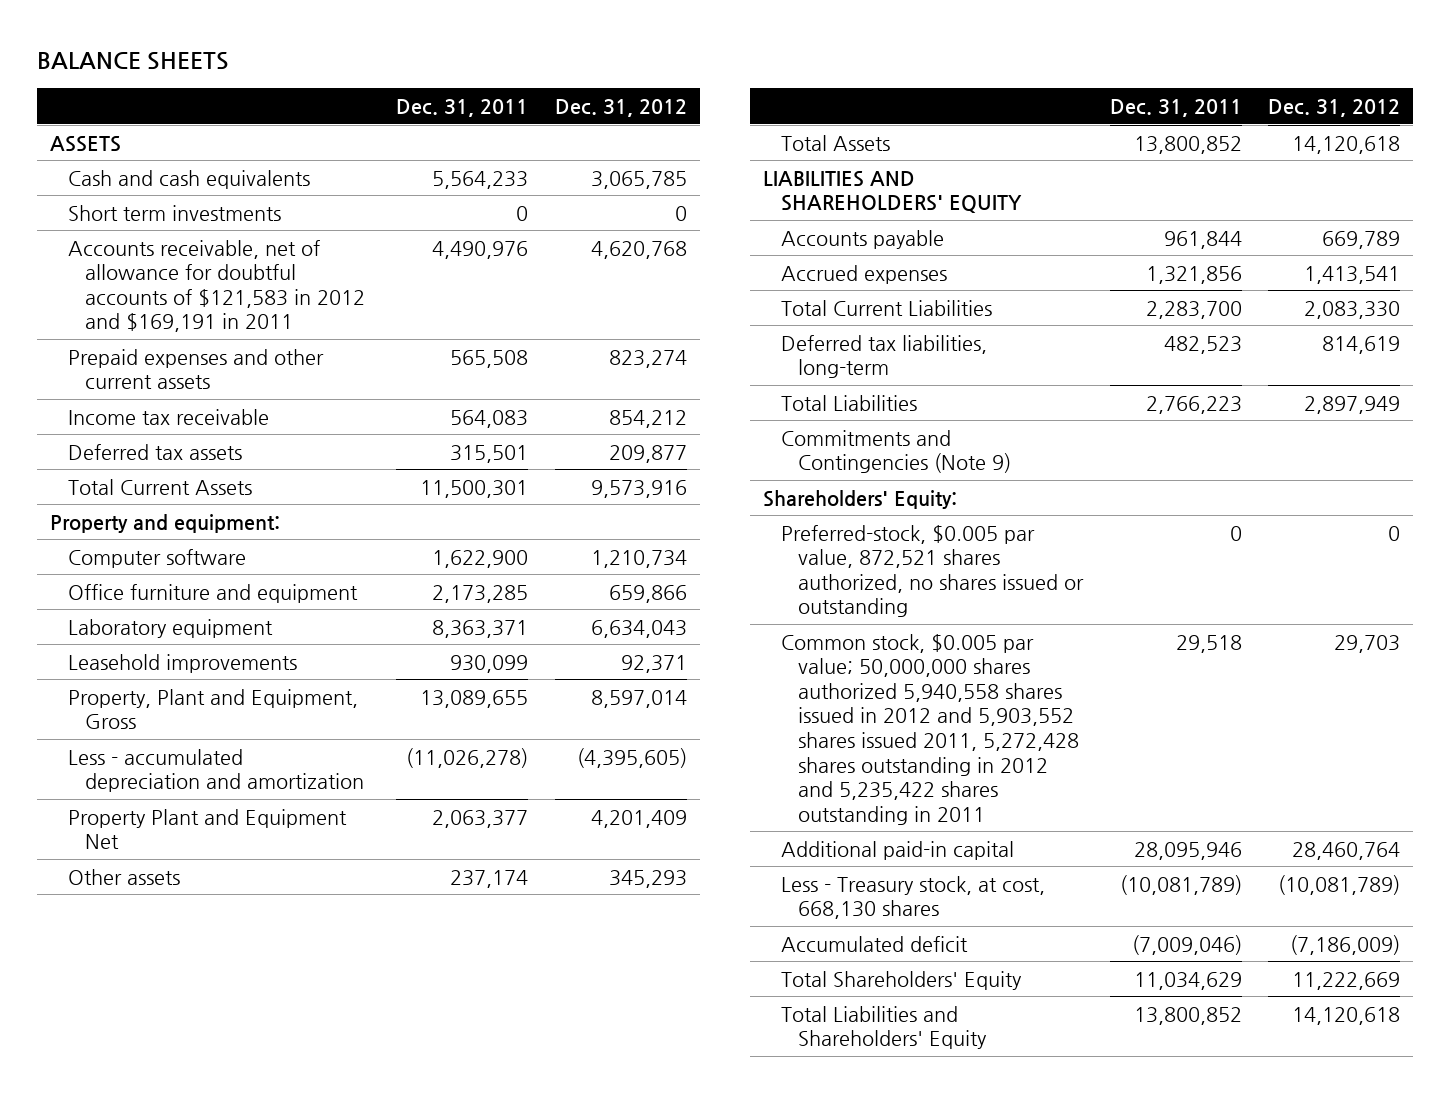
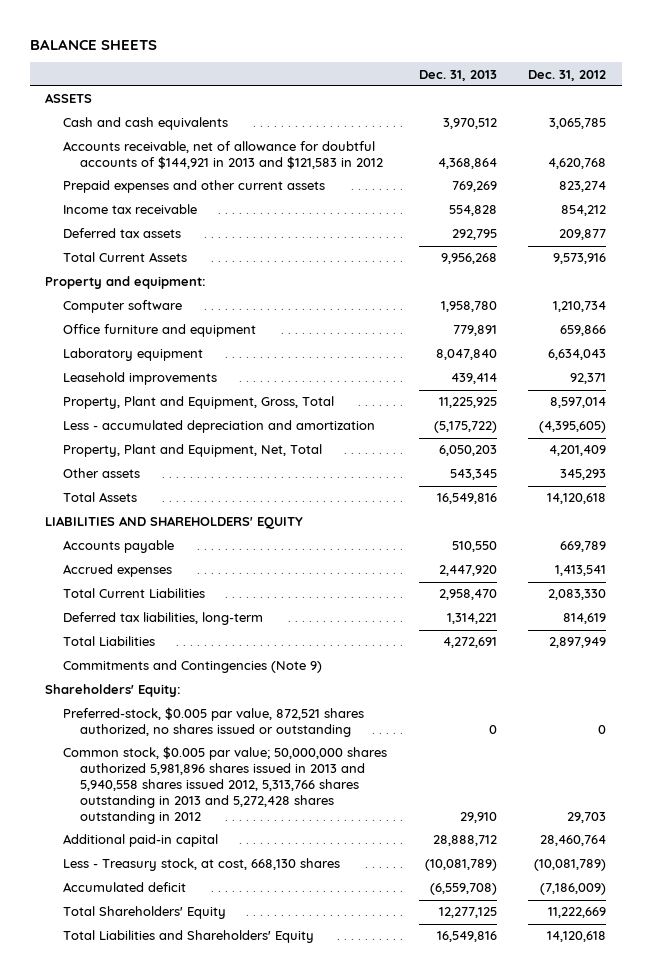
- | Dec. 31, 2011 | Dec. 31, 2012
+ | Dec. 31, 2013 | Dec. 31, 2012
- Short term investments | 0 | 0
- Accounts receivable, net of allowance for doubtful accounts of $121,583 in 2012 and $169,191 in 2011 | 4,490,976 | 4,620,768
+ Accounts receivable, net of allowance for doubtful accounts of $144,921 in 2013 and $121,583 in 2012 | 4,368,864 | 4,620,768
- Property, Plant and Equipment, Gross | 13,089,655 | 8,597,014
+ Property, Plant and Equipment, Gross, Total | 11,225,925 | 8,597,014
- Property Plant and Equipment Net | 2,063,377 | 4,201,409
+ Property, Plant and Equipment, Net, Total | 6,050,203 | 4,201,409
- Common stock, $0.005 par value; 50,000,000 shares authorized 5,940,558 shares issued in 2012 and 5,903,552 shares issued 2011, 5,272,428 shares outstanding in 2012 and 5,235,422 shares outstanding in 2011 | 29,518 | 29,703
+ Common stock, $0.005 par value; 50,000,000 shares authorized 5,981,896 shares issued in 2013 and 5,940,558 shares issued 2012, 5,313,766 shares outstanding in 2013 and 5,272,428 shares outstanding in 2012 | 29,910 | 29,703

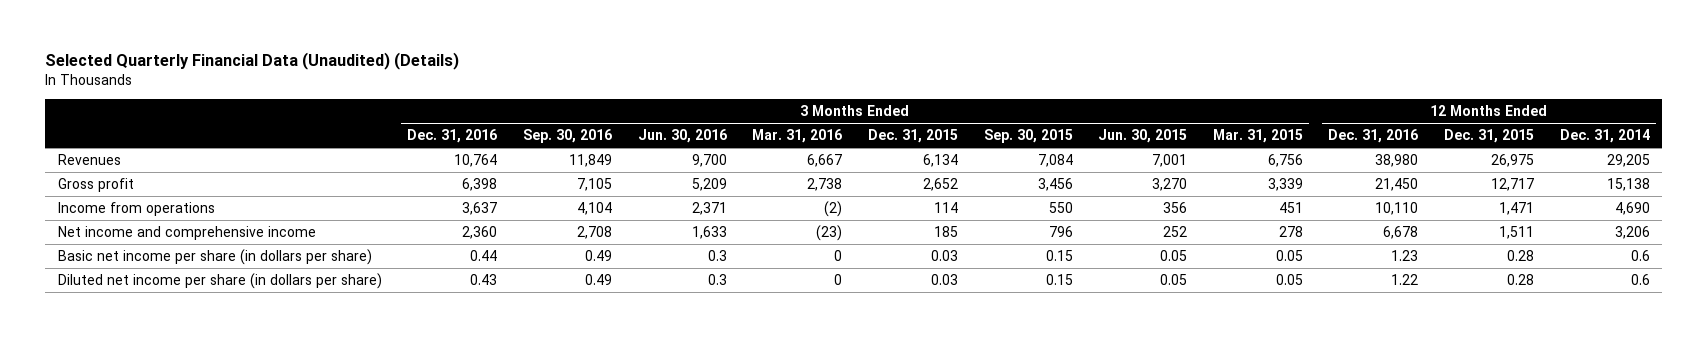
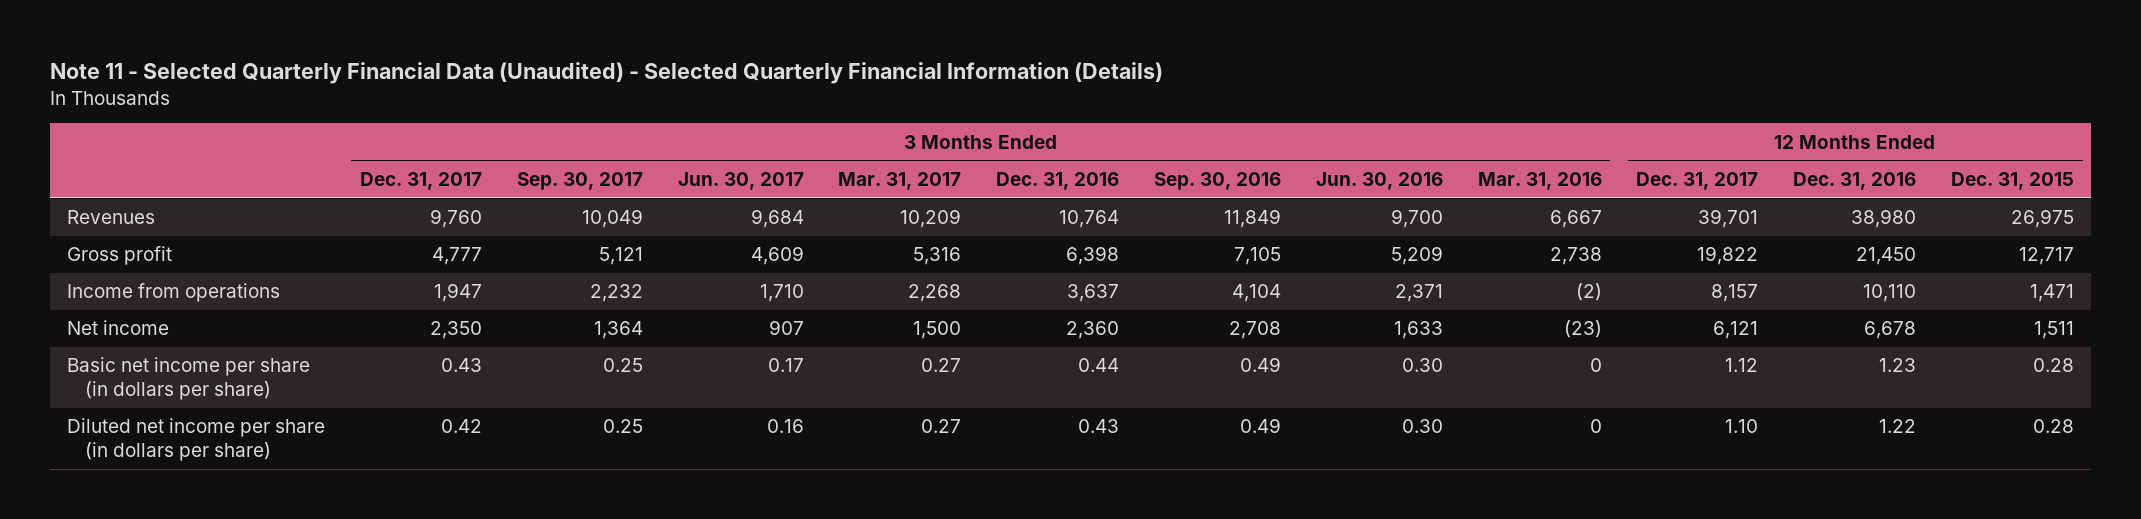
- Selected Quarterly Financial Data (Unaudited) (Details)
+ Note 11 - Selected Quarterly Financial Data (Unaudited) - Selected Quarterly Financial Information (Details)
- | 3 Months Ended Dec. 31, 2016 | 3 Months Ended Sep. 30, 2016 | 3 Months Ended Jun. 30, 2016 | 3 Months Ended Mar. 31, 2016 | 3 Months Ended Dec. 31, 2015 | 3 Months Ended Sep. 30, 2015 | 3 Months Ended Jun. 30, 2015 | 3 Months Ended Mar. 31, 2015 | 12 Months Ended Dec. 31, 2016 | 12 Months Ended Dec. 31, 2015 | 12 Months Ended Dec. 31, 2014
+ | 3 Months Ended Dec. 31, 2017 | 3 Months Ended Sep. 30, 2017 | 3 Months Ended Jun. 30, 2017 | 3 Months Ended Mar. 31, 2017 | 3 Months Ended Dec. 31, 2016 | 3 Months Ended Sep. 30, 2016 | 3 Months Ended Jun. 30, 2016 | 3 Months Ended Mar. 31, 2016 | 12 Months Ended Dec. 31, 2017 | 12 Months Ended Dec. 31, 2016 | 12 Months Ended Dec. 31, 2015
- Net income and comprehensive income | 2,360 | 2,708 | 1,633 | (23) | 185 | 796 | 252 | 278 | 6,678 | 1,511 | 3,206
- Basic net income per share (in dollars per share) | 0.44 | 0.49 | 0.3 | 0 | 0.03 | 0.15 | 0.05 | 0.05 | 1.23 | 0.28 | 0.6
- Diluted net income per share (in dollars per share) | 0.43 | 0.49 | 0.3 | 0 | 0.03 | 0.15 | 0.05 | 0.05 | 1.22 | 0.28 | 0.6
+ Net income | 2,350 | 1,364 | 907 | 1,500 | 2,360 | 2,708 | 1,633 | (23) | 6,121 | 6,678 | 1,511
+ Basic net income per share (in dollars per share) | 0.43 | 0.25 | 0.17 | 0.27 | 0.44 | 0.49 | 0.30 | 0 | 1.12 | 1.23 | 0.28
+ Diluted net income per share (in dollars per share) | 0.42 | 0.25 | 0.16 | 0.27 | 0.43 | 0.49 | 0.30 | 0 | 1.10 | 1.22 | 0.28

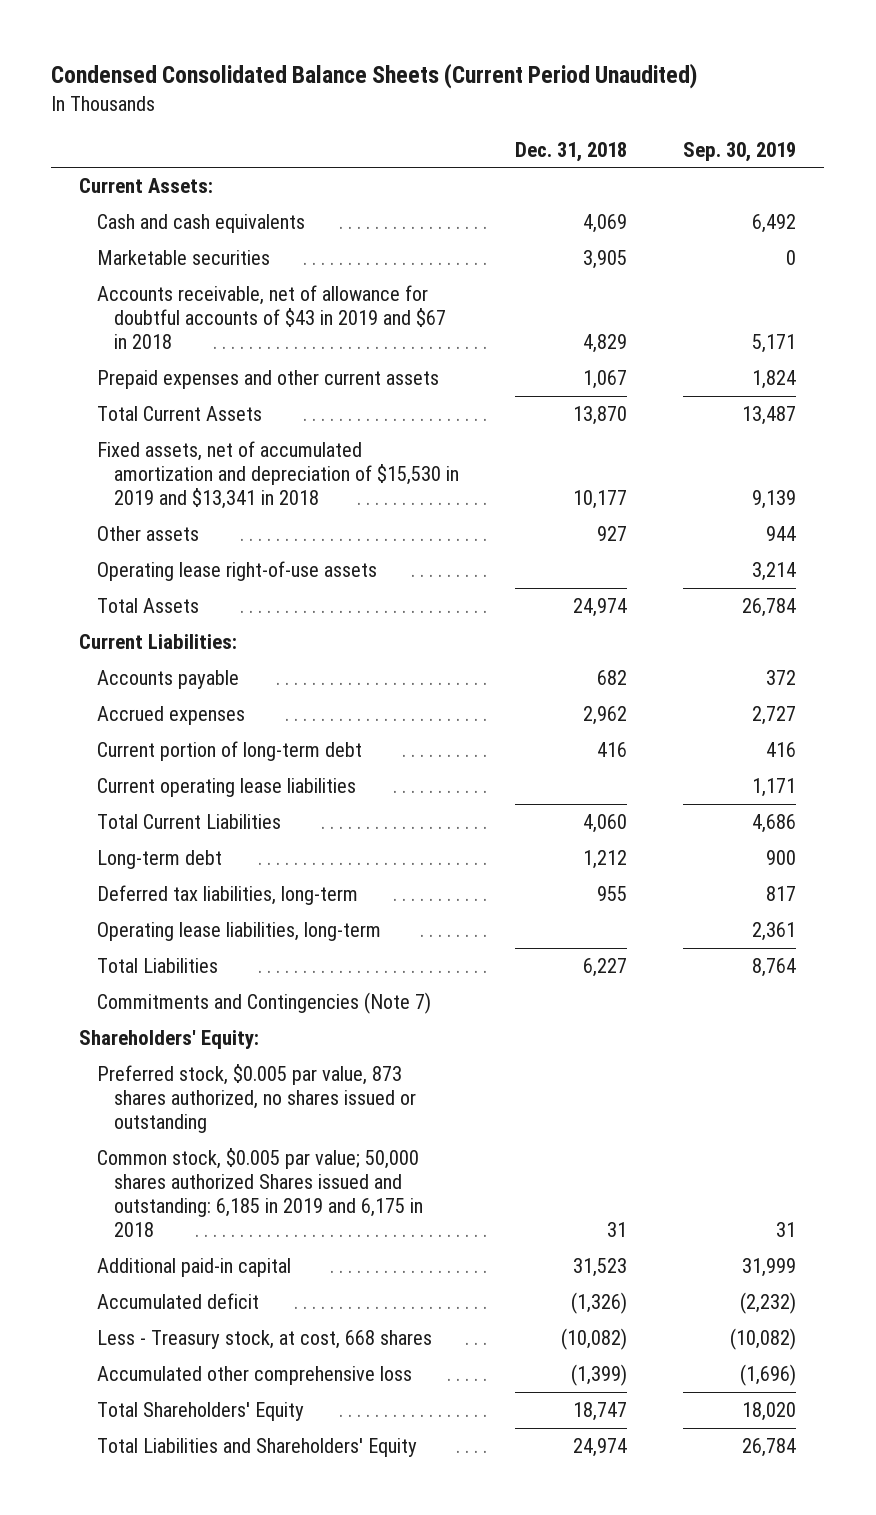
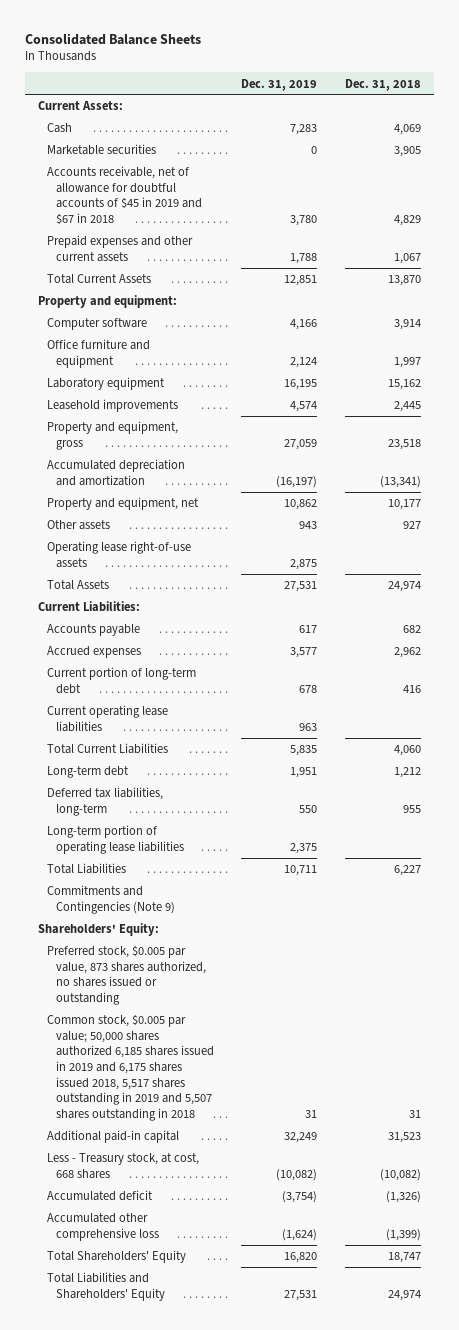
- Condensed Consolidated Balance Sheets (Current Period Unaudited)
+ Consolidated Balance Sheets
- | Dec. 31, 2018 | Sep. 30, 2019
+ | Dec. 31, 2019 | Dec. 31, 2018
- Cash and cash equivalents | 4,069 | 6,492
+ Cash | 7,283 | 4,069
- Accounts receivable, net of allowance for doubtful accounts of $43 in 2019 and $67 in 2018 | 4,829 | 5,171
+ Accounts receivable, net of allowance for doubtful accounts of $45 in 2019 and $67 in 2018 | 3,780 | 4,829
- Fixed assets, net of accumulated amortization and depreciation of $15,530 in 2019 and $13,341 in 2018 | 10,177 | 9,139
+ Property and equipment:
+ Computer software | 4,166 | 3,914
+ Office furniture and equipment | 2,124 | 1,997
+ Laboratory equipment | 16,195 | 15,162
+ Leasehold improvements | 4,574 | 2,445
+ Property and equipment, gross | 27,059 | 23,518
+ Accumulated depreciation and amortization | (16,197) | (13,341)
+ Property and equipment, net | 10,862 | 10,177
- Operating lease liabilities, long-term | | 2,361
+ Long-term portion of operating lease liabilities | 2,375 |
- Commitments and Contingencies (Note 7)
+ Commitments and Contingencies (Note 9)
- Common stock, $0.005 par value; 50,000 shares authorized Shares issued and outstanding: 6,185 in 2019 and 6,175 in 2018 | 31 | 31
+ Common stock, $0.005 par value; 50,000 shares authorized 6,185 shares issued in 2019 and 6,175 shares issued 2018, 5,517 shares outstanding in 2019 and 5,507 shares outstanding in 2018 | 31 | 31
moved down: Accumulated deficit | (3,754) | (1,326)

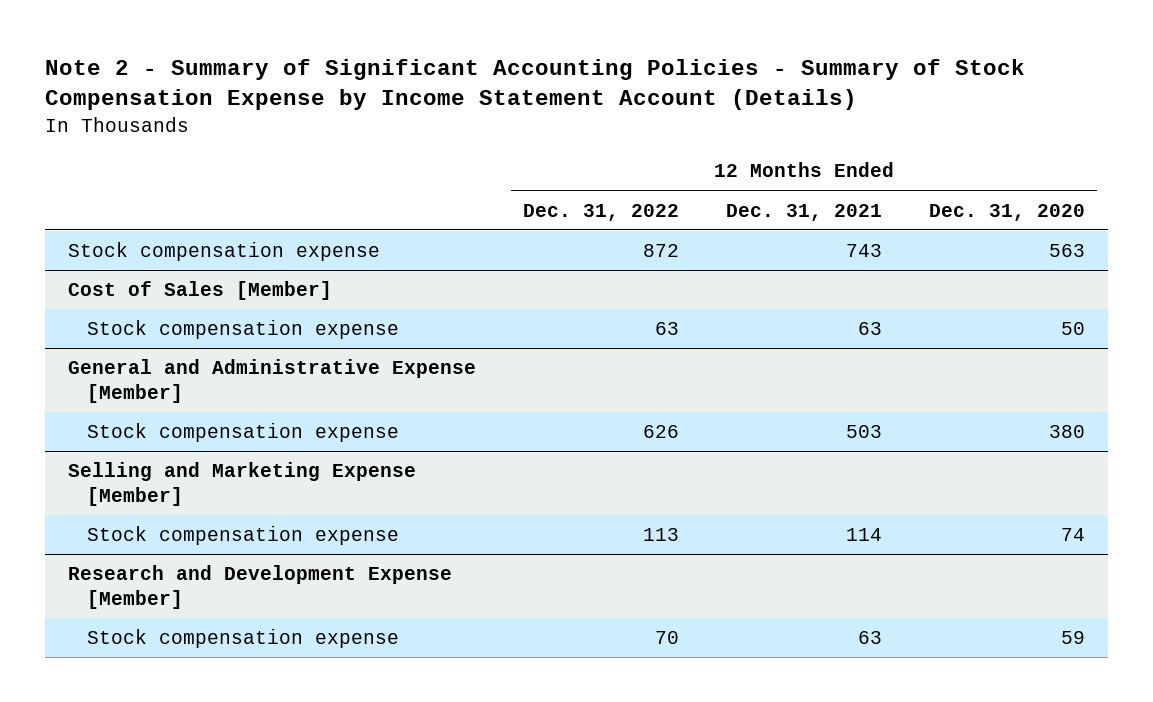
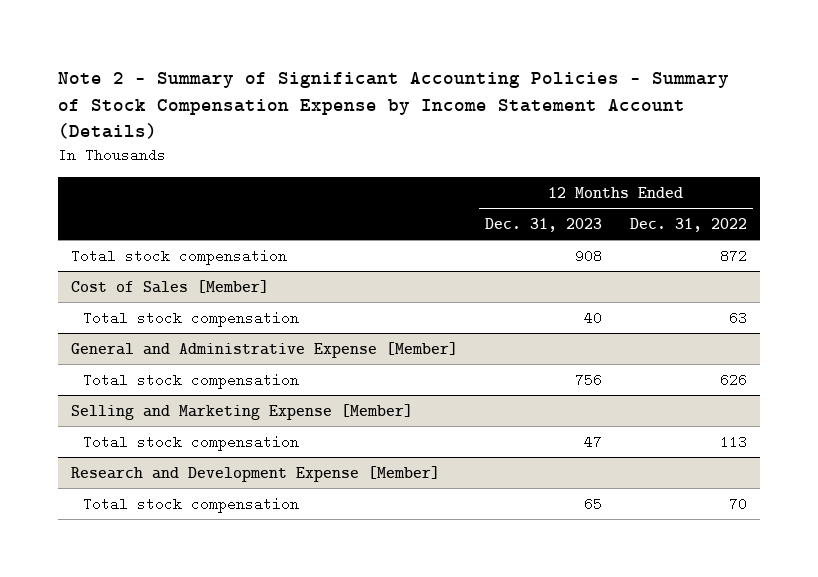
- | 12 Months Ended Dec. 31, 2022 | 12 Months Ended Dec. 31, 2021 | 12 Months Ended Dec. 31, 2020
+ | 12 Months Ended Dec. 31, 2023 | 12 Months Ended Dec. 31, 2022
- Stock compensation expense | 872 | 743 | 563
+ Total stock compensation | 908 | 872
@ Cost of Sales [Member]
- Stock compensation expense | 63 | 63 | 50
+ Total stock compensation | 40 | 63
@ General and Administrative Expense [Member]
- Stock compensation expense | 626 | 503 | 380
+ Total stock compensation | 756 | 626
@ Selling and Marketing Expense [Member]
- Stock compensation expense | 113 | 114 | 74
+ Total stock compensation | 47 | 113
@ Research and Development Expense [Member]
- Stock compensation expense | 70 | 63 | 59
+ Total stock compensation | 65 | 70

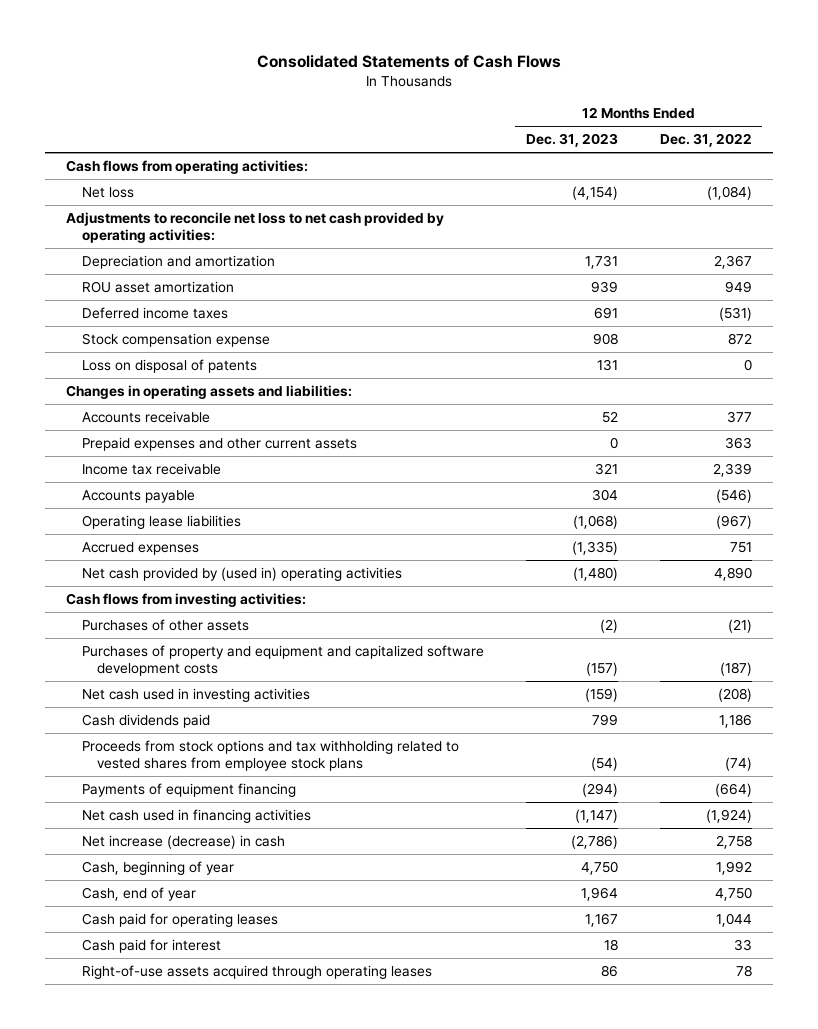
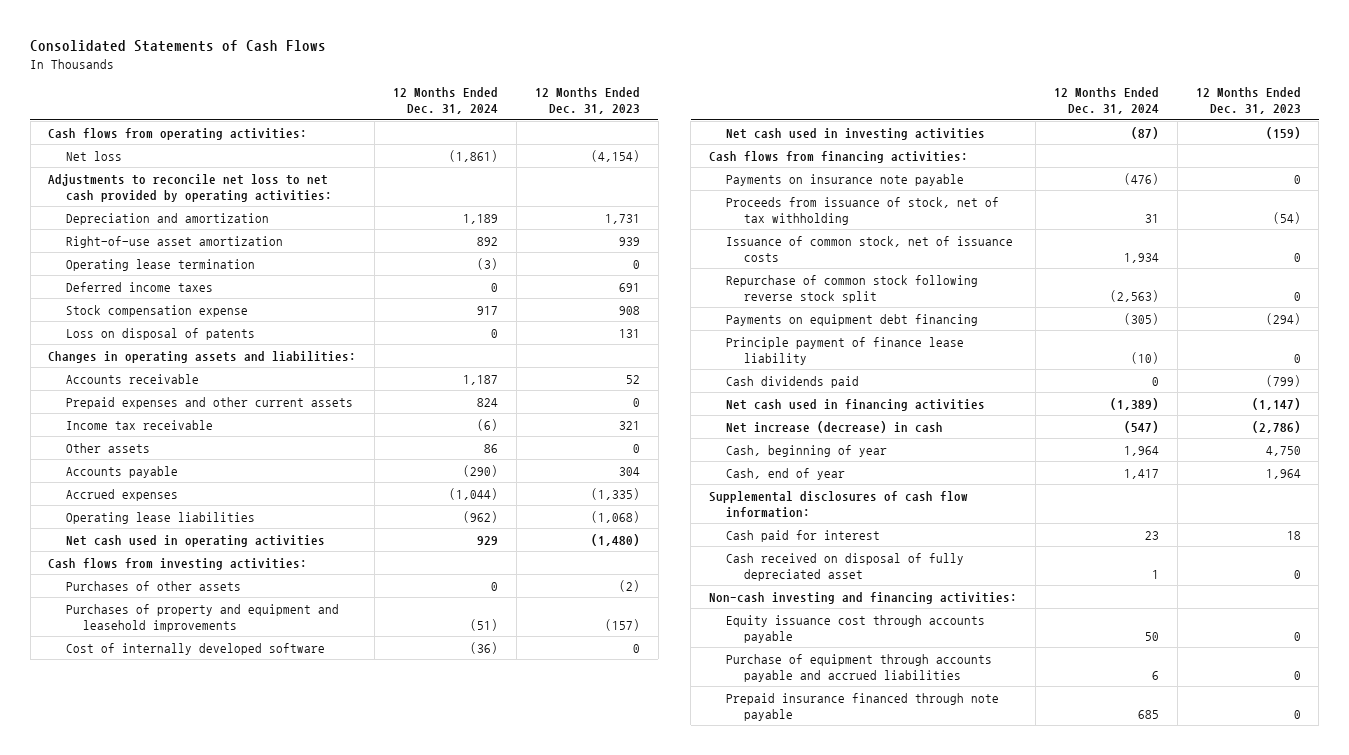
- | 12 Months Ended Dec. 31, 2023 | 12 Months Ended Dec. 31, 2022
+ | 12 Months Ended Dec. 31, 2024 | 12 Months Ended Dec. 31, 2023
- ROU asset amortization | 939 | 949
+ Right-of-use asset amortization | 892 | 939
+ Operating lease termination | (3) | 0
+ Other assets | 86 | 0
- Net cash provided by (used in) operating activities | (1,480) | 4,890
moved down: Operating lease liabilities | (962) | (1,068)
+ Net cash used in operating activities | 929 | (1,480)
- Purchases of property and equipment and capitalized software development costs | (157) | (187)
+ Purchases of property and equipment and leasehold improvements | (51) | (157)
+ Cost of internally developed software | (36) | 0
- Cash dividends paid | 799 | 1,186
- Proceeds from stock options and tax withholding related to vested shares from employee stock plans | (54) | (74)
- Payments of equipment financing | (294) | (664)
+ Cash flows from financing activities:
+ Payments on insurance note payable | (476) | 0
+ Proceeds from issuance of stock, net of tax withholding | 31 | (54)
+ Issuance of common stock, net of issuance costs | 1,934 | 0
+ Repurchase of common stock following reverse stock split | (2,563) | 0
+ Payments on equipment debt financing | (305) | (294)
+ Principle payment of finance lease liability | (10) | 0
+ Cash dividends paid | 0 | (799)
- Cash paid for operating leases | 1,167 | 1,044
+ Supplemental disclosures of cash flow information:
- Right-of-use assets acquired through operating leases | 86 | 78
+ Cash received on disposal of fully depreciated asset | 1 | 0
+ Non-cash investing and financing activities:
+ Equity issuance cost through accounts payable | 50 | 0
+ Purchase of equipment through accounts payable and accrued liabilities | 6 | 0
+ Prepaid insurance financed through note payable | 685 | 0

